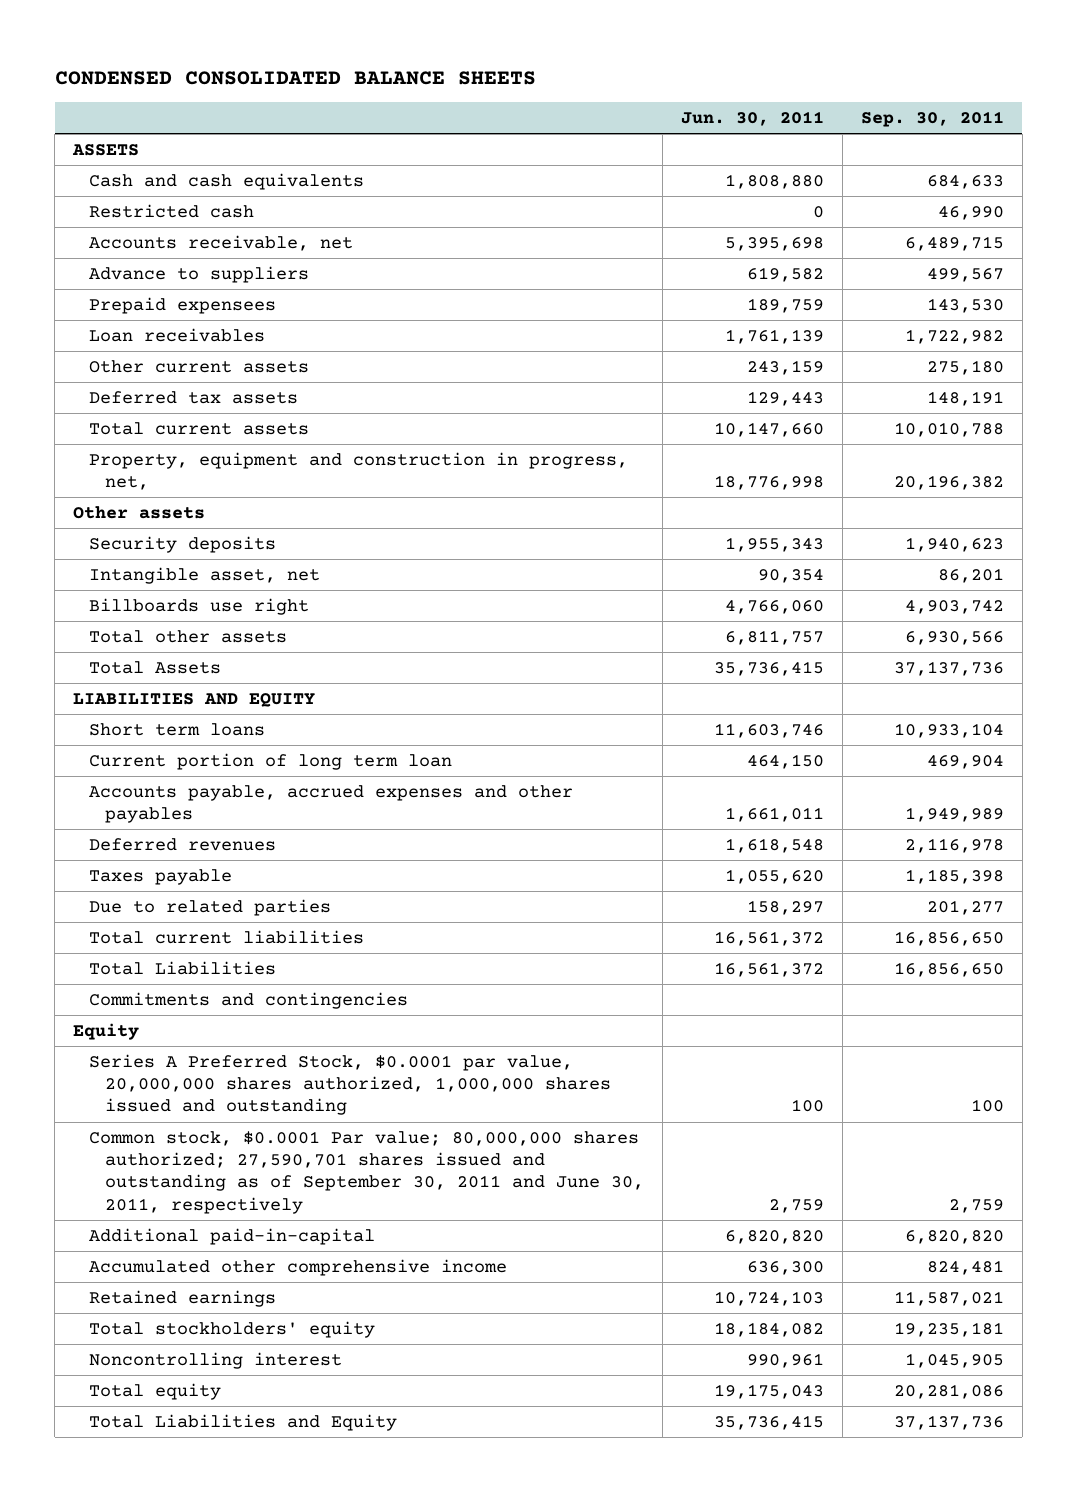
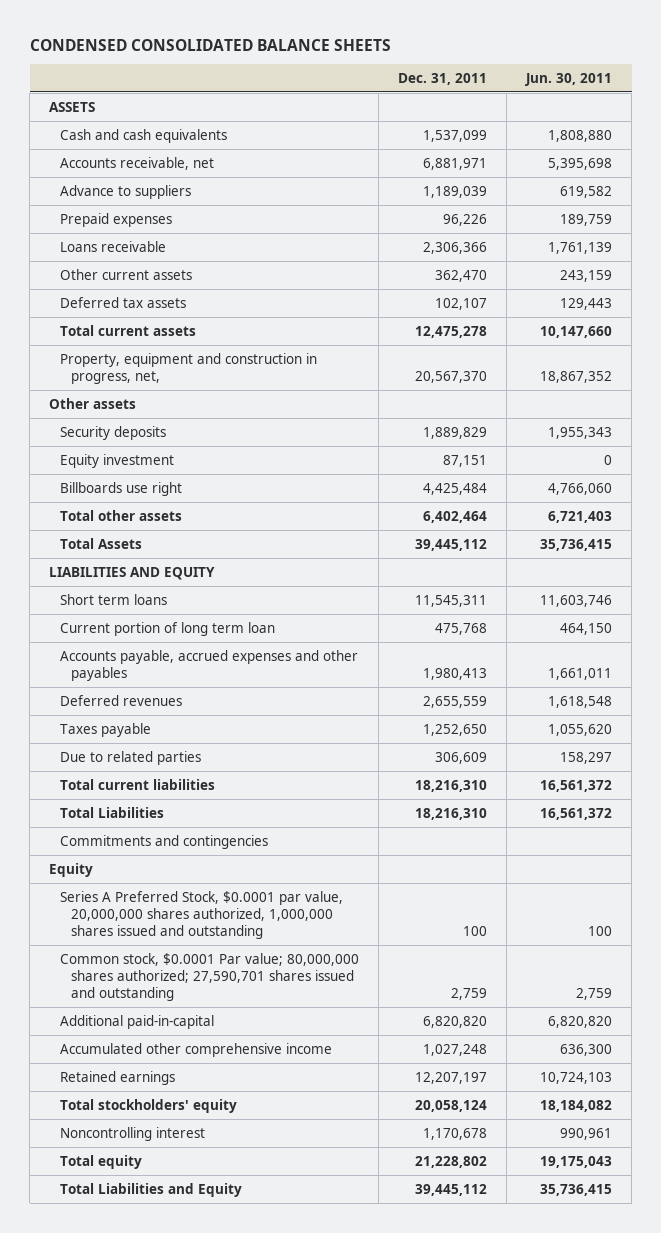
- | Jun. 30, 2011 | Sep. 30, 2011
+ | Dec. 31, 2011 | Jun. 30, 2011
- Restricted cash | 0 | 46,990
- Prepaid expensees | 189,759 | 143,530
- Loan receivables | 1,761,139 | 1,722,982
+ Prepaid expenses | 96,226 | 189,759
+ Loans receivable | 2,306,366 | 1,761,139
- Property, equipment and construction in progress, net, | 18,776,998 | 20,196,382
+ Property, equipment and construction in progress, net, | 20,567,370 | 18,867,352
- Intangible asset, net | 90,354 | 86,201
+ Equity investment | 87,151 | 0
- Total other assets | 6,811,757 | 6,930,566
+ Total other assets | 6,402,464 | 6,721,403
- Common stock, $0.0001 Par value; 80,000,000 shares authorized; 27,590,701 shares issued and outstanding as of September 30, 2011 and June 30, 2011, respectively | 2,759 | 2,759
+ Common stock, $0.0001 Par value; 80,000,000 shares authorized; 27,590,701 shares issued and outstanding | 2,759 | 2,759

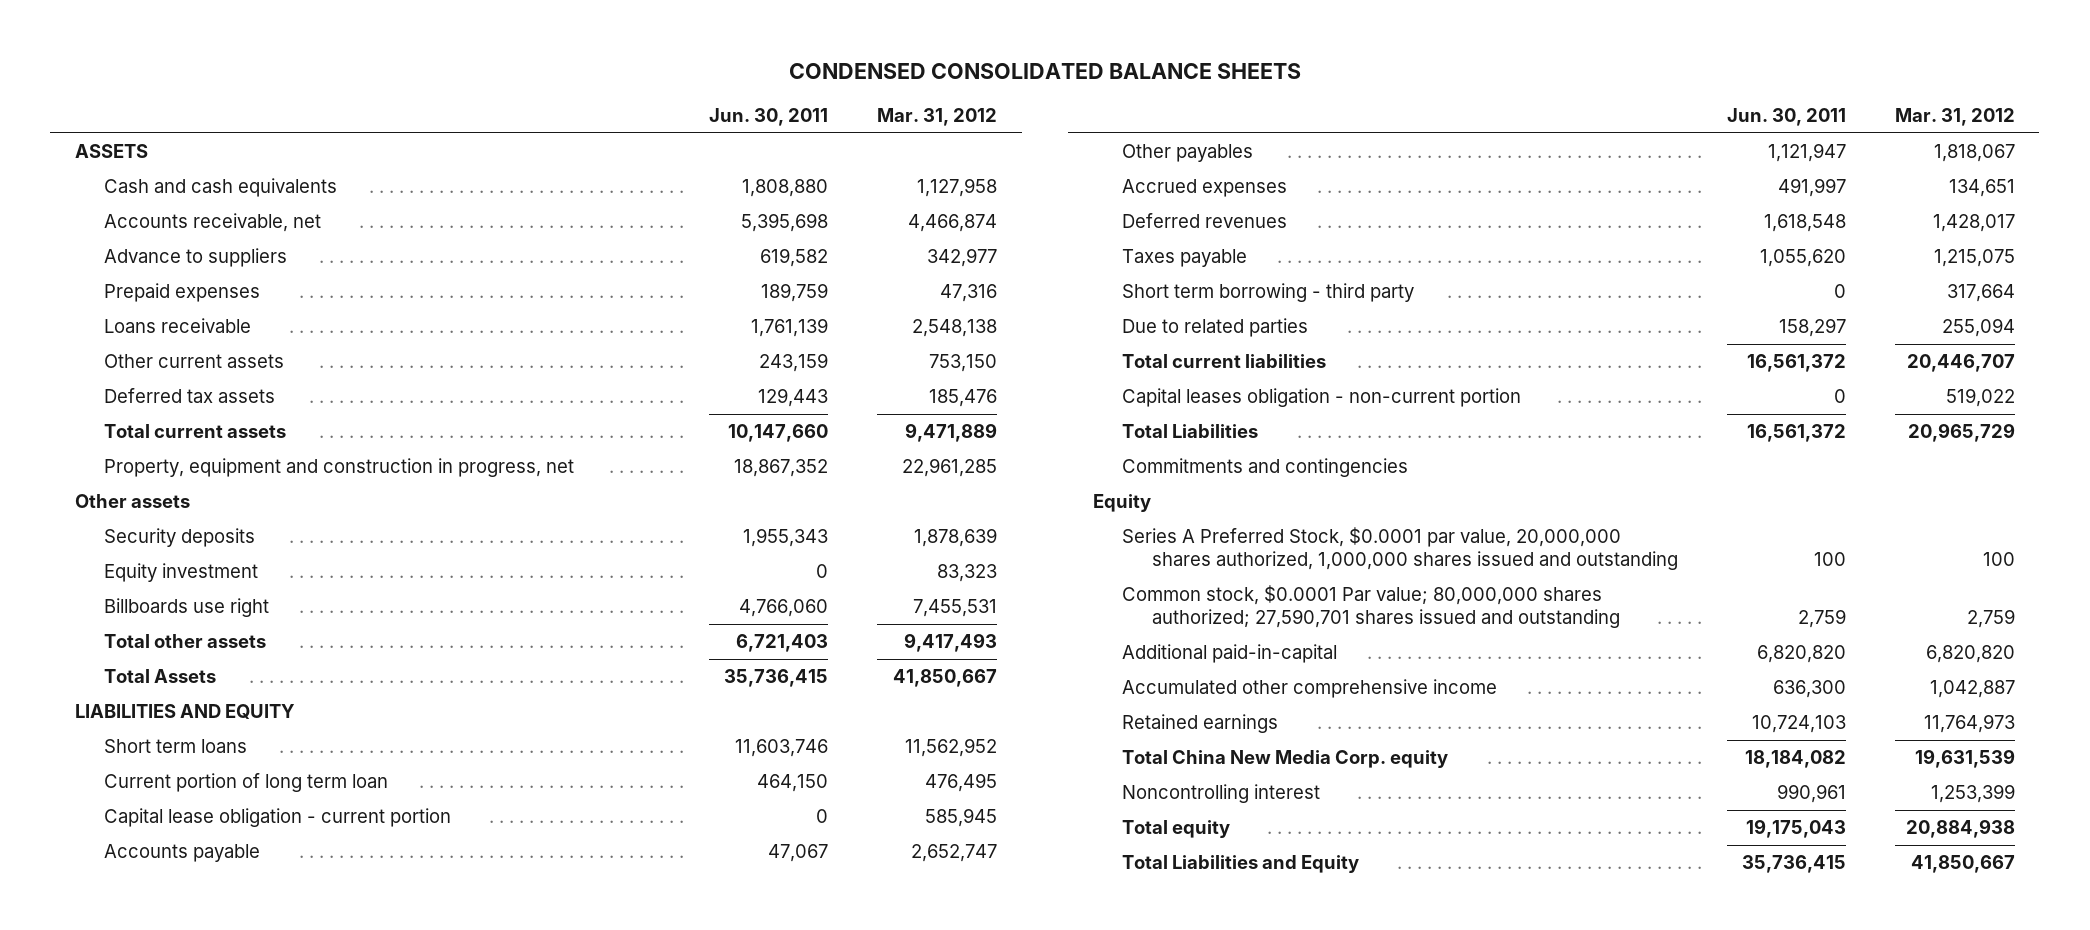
- | Dec. 31, 2011 | Jun. 30, 2011
+ | Jun. 30, 2011 | Mar. 31, 2012
- Property, equipment and construction in progress, net, | 20,567,370 | 18,867,352
+ Property, equipment and construction in progress, net | 18,867,352 | 22,961,285
- Accounts payable, accrued expenses and other payables | 1,980,413 | 1,661,011
+ Capital lease obligation - current portion | 0 | 585,945
+ Accounts payable | 47,067 | 2,652,747
+ Other payables | 1,121,947 | 1,818,067
+ Accrued expenses | 491,997 | 134,651
+ Short term borrowing - third party | 0 | 317,664
+ Capital leases obligation - non-current portion | 0 | 519,022
- Total stockholders' equity | 20,058,124 | 18,184,082
+ Total China New Media Corp. equity | 18,184,082 | 19,631,539

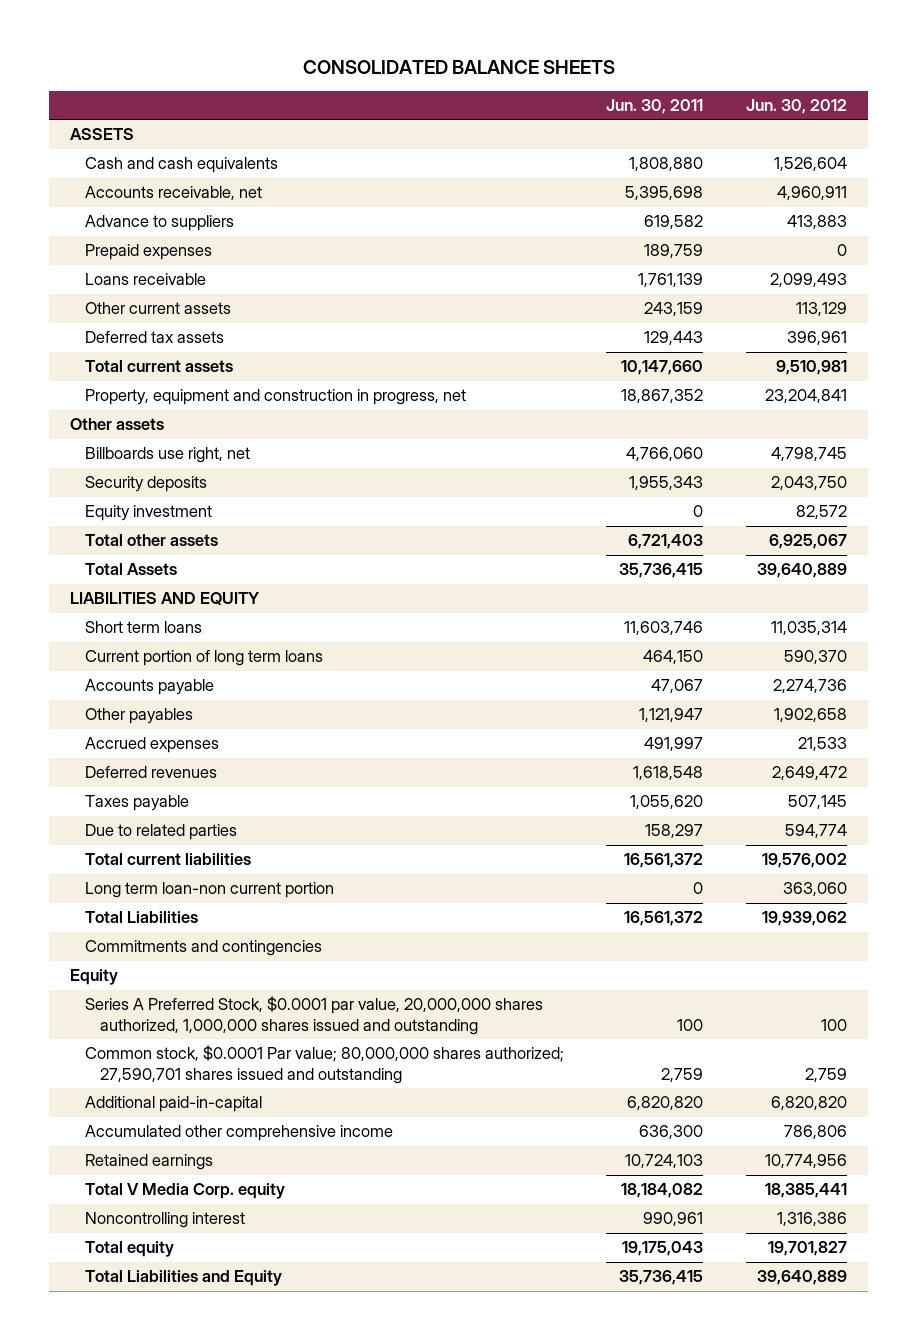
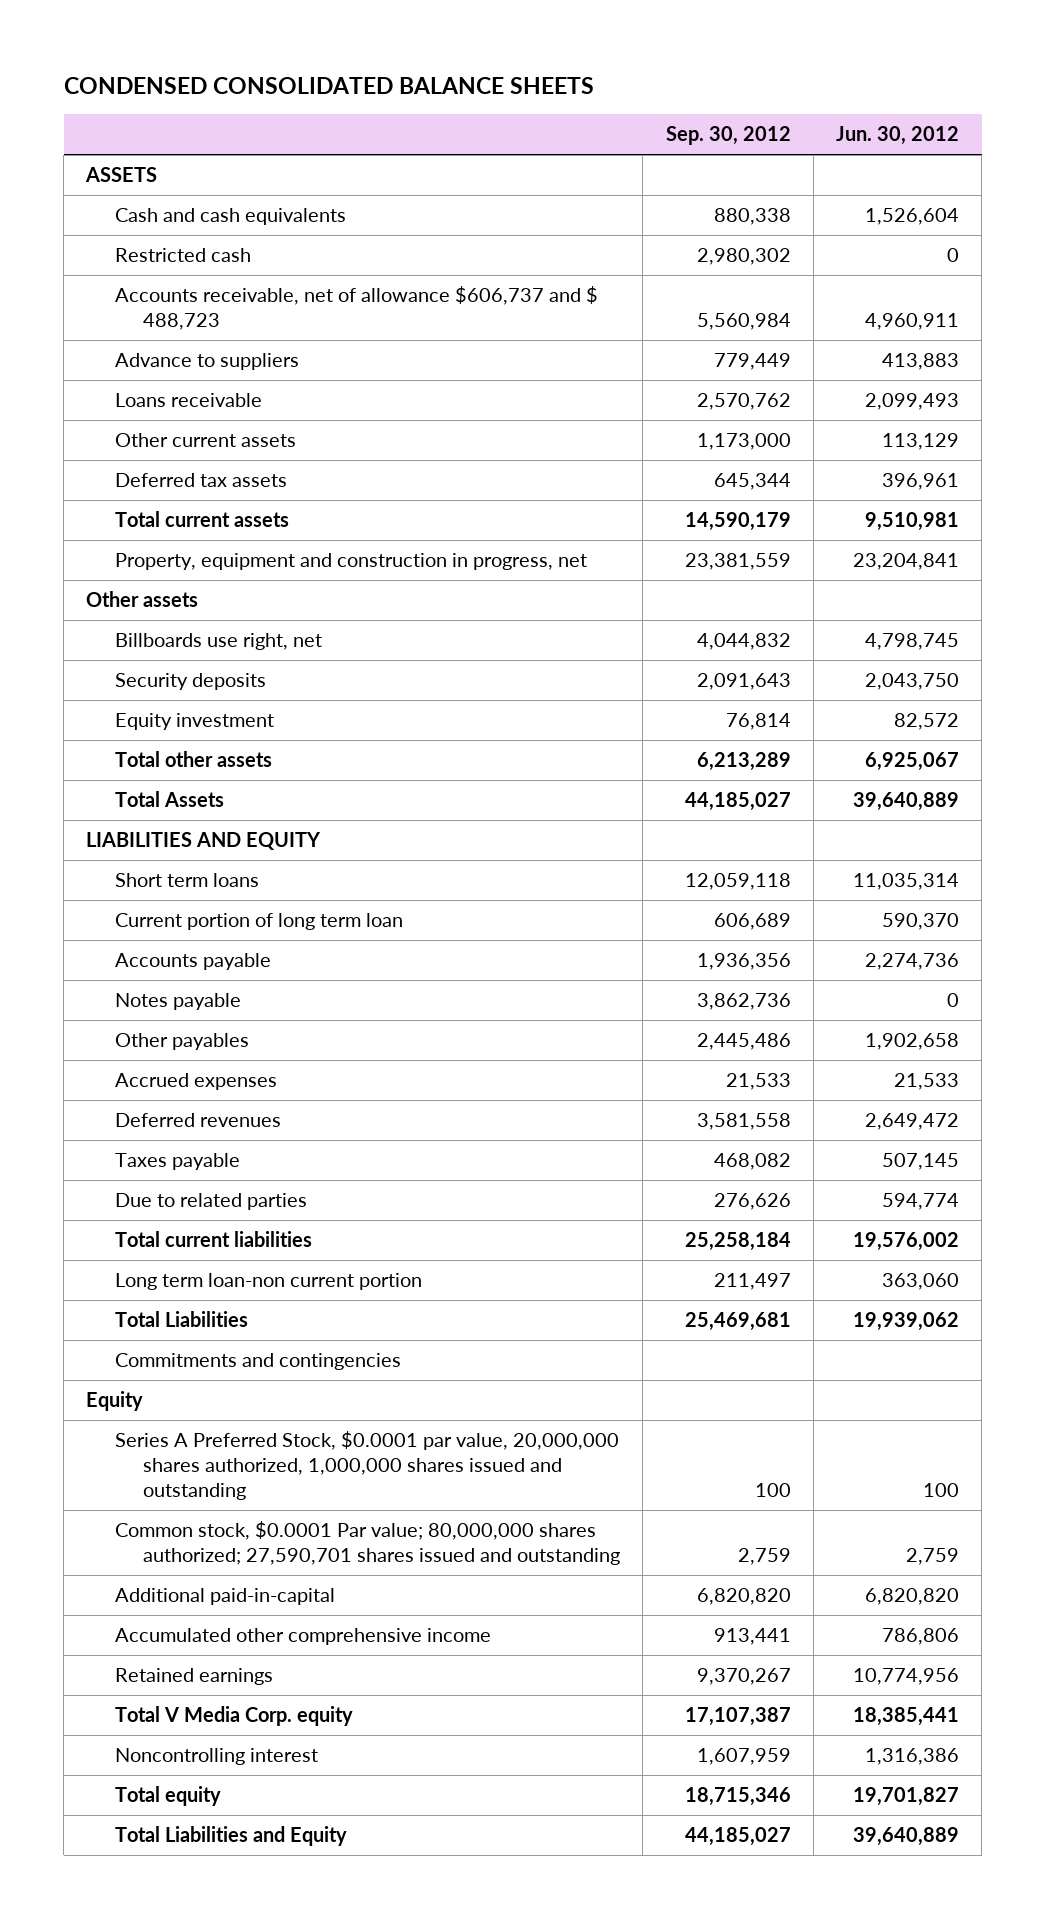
- CONSOLIDATED BALANCE SHEETS
+ CONDENSED CONSOLIDATED BALANCE SHEETS
- | Jun. 30, 2011 | Jun. 30, 2012
+ | Sep. 30, 2012 | Jun. 30, 2012
- Accounts receivable, net | 5,395,698 | 4,960,911
+ Restricted cash | 2,980,302 | 0
+ Accounts receivable, net of allowance $606,737 and $ 488,723 | 5,560,984 | 4,960,911
- Prepaid expenses | 189,759 | 0
- Current portion of long term loans | 464,150 | 590,370
+ Current portion of long term loan | 606,689 | 590,370
+ Notes payable | 3,862,736 | 0

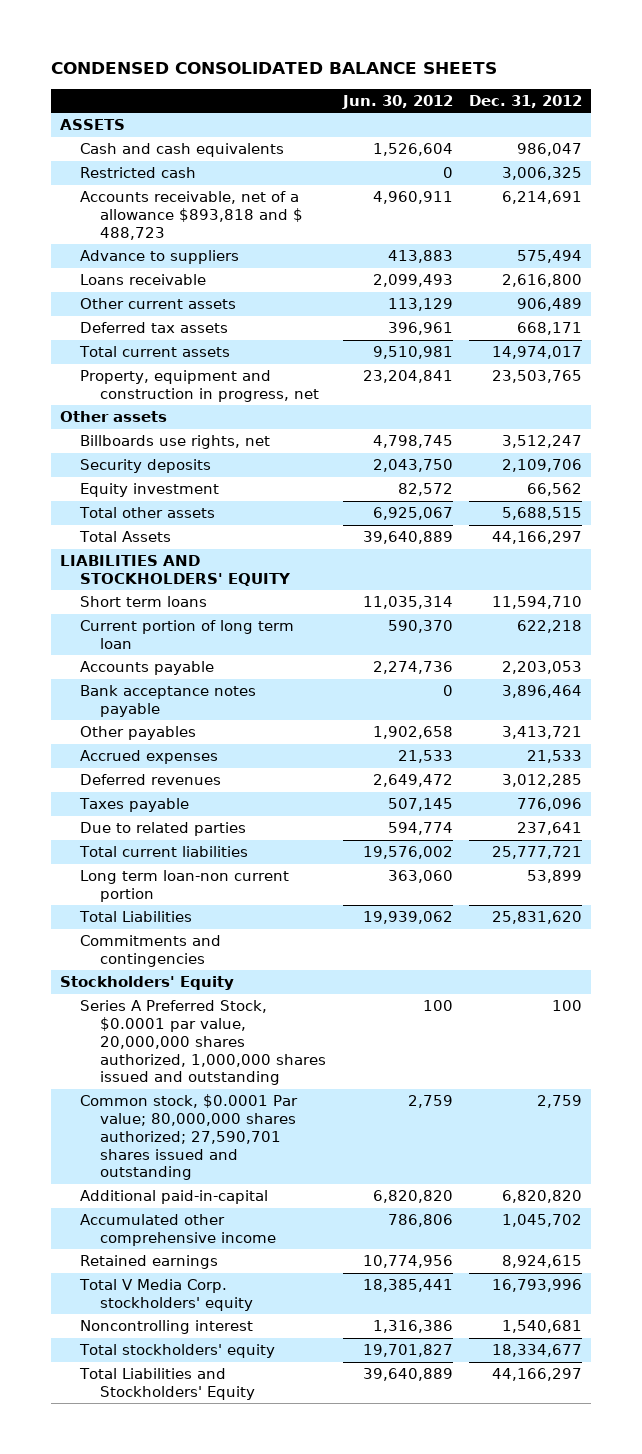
- | Sep. 30, 2012 | Jun. 30, 2012
+ | Jun. 30, 2012 | Dec. 31, 2012
- Accounts receivable, net of allowance $606,737 and $ 488,723 | 5,560,984 | 4,960,911
+ Accounts receivable, net of a allowance $893,818 and $ 488,723 | 4,960,911 | 6,214,691
- Billboards use right, net | 4,044,832 | 4,798,745
+ Billboards use rights, net | 4,798,745 | 3,512,247
- LIABILITIES AND EQUITY
+ LIABILITIES AND STOCKHOLDERS' EQUITY
- Notes payable | 3,862,736 | 0
+ Bank acceptance notes payable | 0 | 3,896,464
- Equity
+ Stockholders' Equity
- Total V Media Corp. equity | 17,107,387 | 18,385,441
+ Total V Media Corp. stockholders' equity | 18,385,441 | 16,793,996
- Total equity | 18,715,346 | 19,701,827
- Total Liabilities and Equity | 44,185,027 | 39,640,889
+ Total stockholders' equity | 19,701,827 | 18,334,677
+ Total Liabilities and Stockholders' Equity | 39,640,889 | 44,166,297

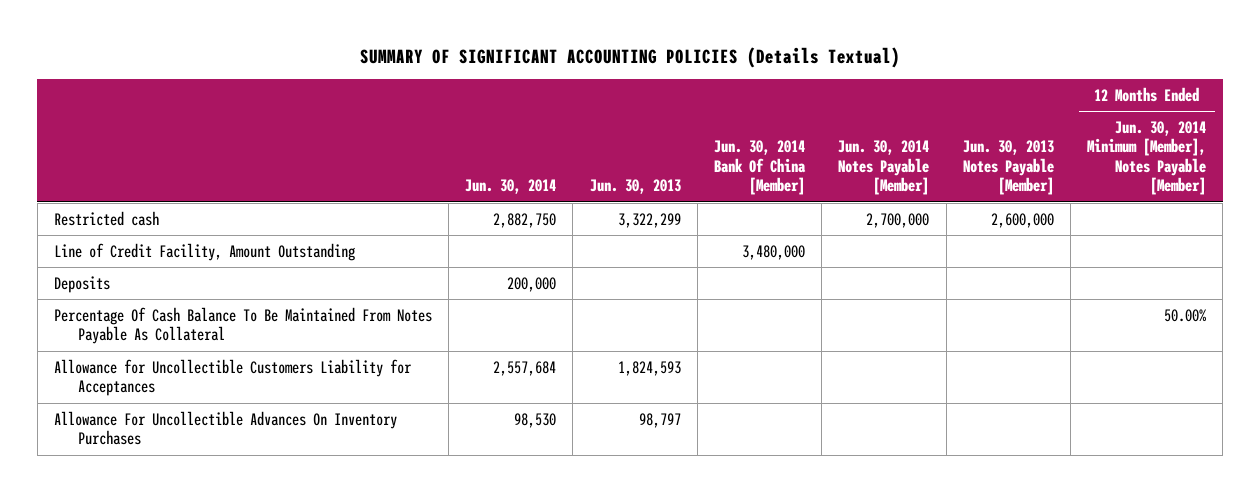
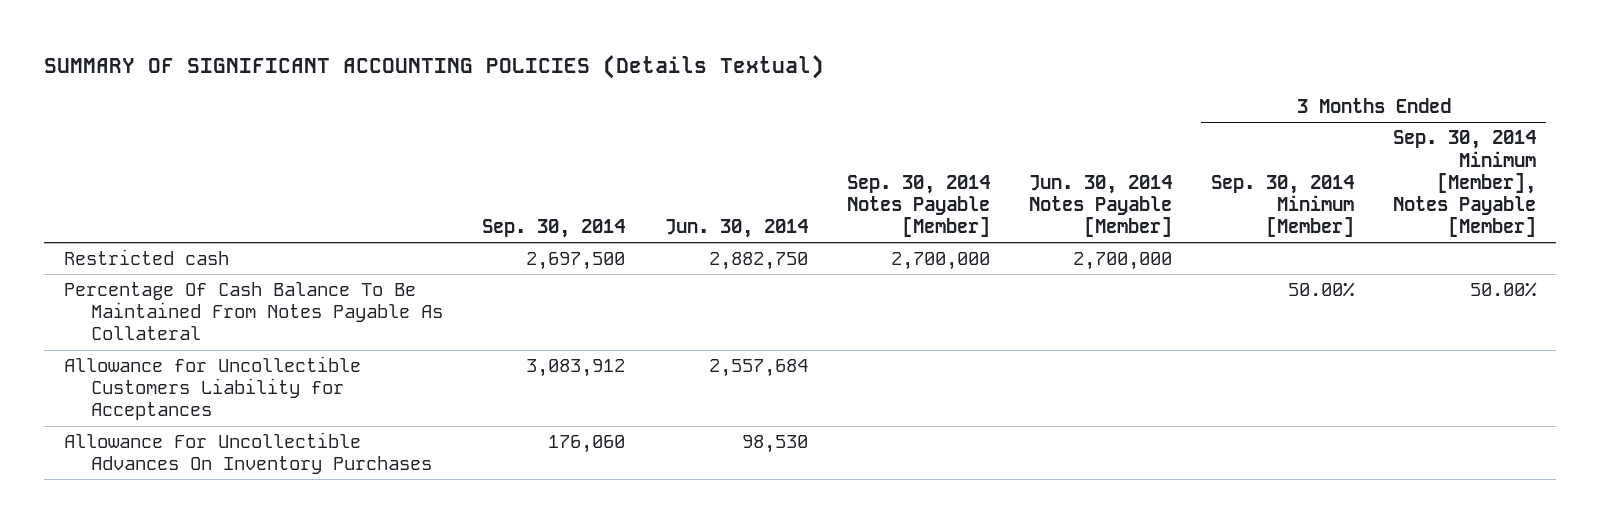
- | Jun. 30, 2014 | Jun. 30, 2013 | Jun. 30, 2014 Bank Of China [Member] | Jun. 30, 2014 Notes Payable [Member] | Jun. 30, 2013 Notes Payable [Member] | 12 Months Ended Jun. 30, 2014 Minimum [Member], Notes Payable [Member]
+ | Sep. 30, 2014 | Jun. 30, 2014 | Sep. 30, 2014 Notes Payable [Member] | Jun. 30, 2014 Notes Payable [Member] | 3 Months Ended Sep. 30, 2014 Minimum [Member] | 3 Months Ended Sep. 30, 2014 Minimum [Member], Notes Payable [Member]
- Line of Credit Facility, Amount Outstanding | | | 3,480,000 | | |
- Deposits | 200,000 | | | | |

